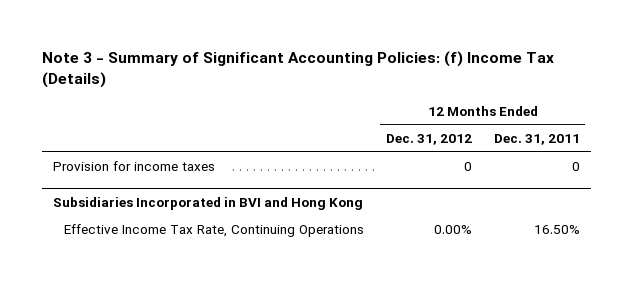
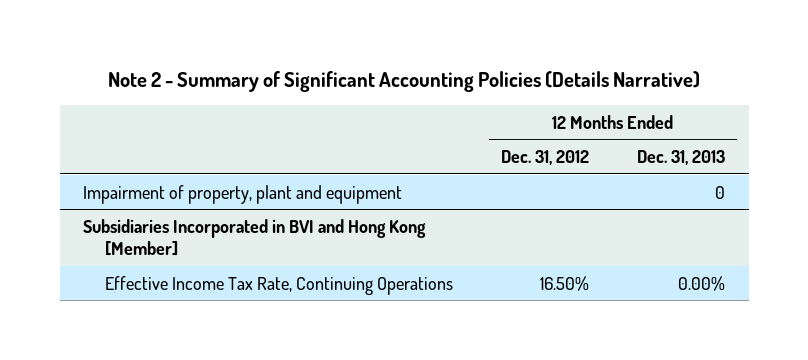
- Note 3 - Summary of Significant Accounting Policies: (f) Income Tax (Details)
+ Note 2 - Summary of Significant Accounting Policies (Details Narrative)
- | 12 Months Ended Dec. 31, 2012 | 12 Months Ended Dec. 31, 2011
+ | 12 Months Ended Dec. 31, 2012 | 12 Months Ended Dec. 31, 2013
- Provision for income taxes | 0 | 0
- Subsidiaries Incorporated in BVI and Hong Kong
- Effective Income Tax Rate, Continuing Operations | 0.00% | 16.50%
+ Impairment of property, plant and equipment | | 0
+ Subsidiaries Incorporated in BVI and Hong Kong [Member]
+ Effective Income Tax Rate, Continuing Operations | 16.50% | 0.00%

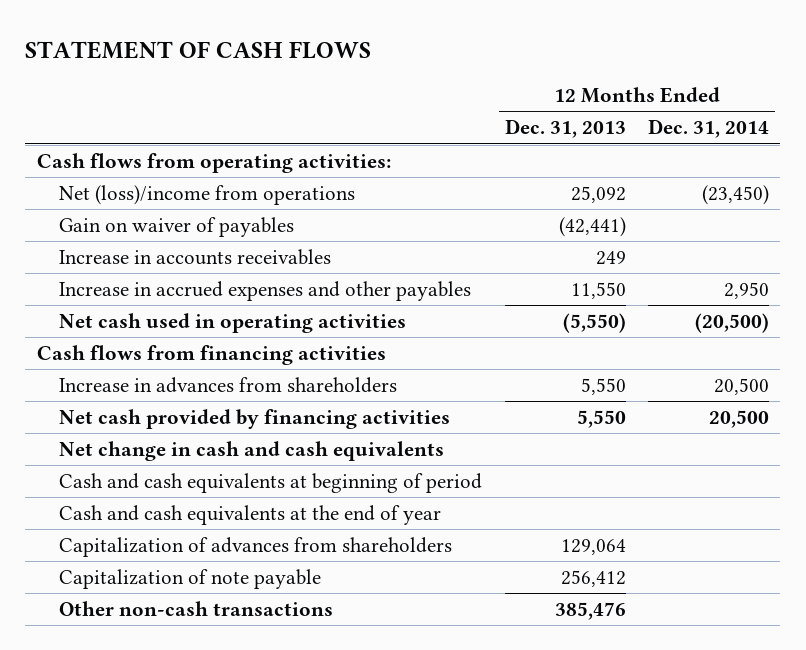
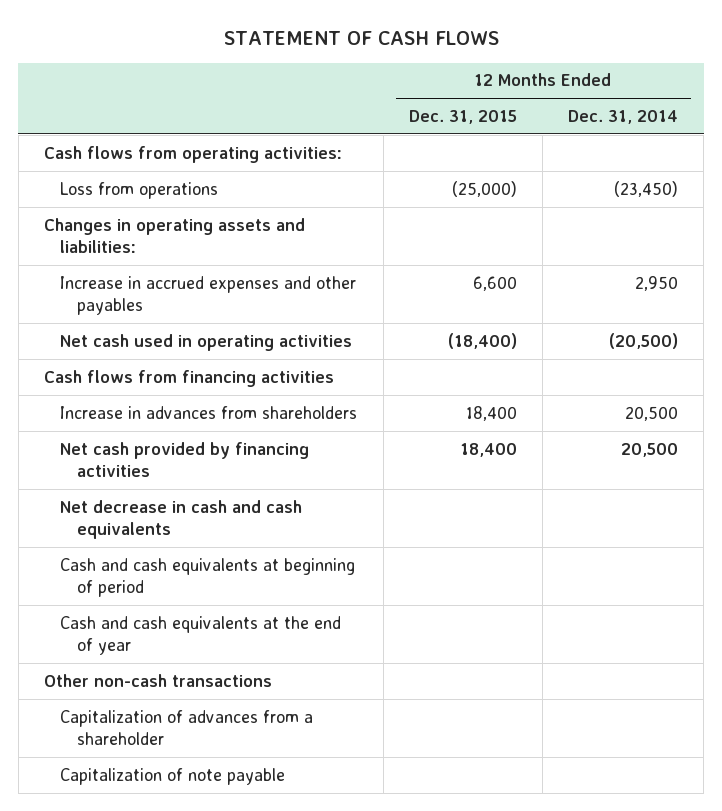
- | 12 Months Ended Dec. 31, 2013 | 12 Months Ended Dec. 31, 2014
+ | 12 Months Ended Dec. 31, 2015 | 12 Months Ended Dec. 31, 2014
- Net (loss)/income from operations | 25,092 | (23,450)
- Gain on waiver of payables | (42,441) |
- Increase in accounts receivables | 249 |
+ Loss from operations | (25,000) | (23,450)
+ Changes in operating assets and liabilities:
- Net change in cash and cash equivalents
+ Net decrease in cash and cash equivalents
- Capitalization of advances from shareholders | 129,064 |
+ Capitalization of advances from a shareholder
moved down: Capitalization of note payable

